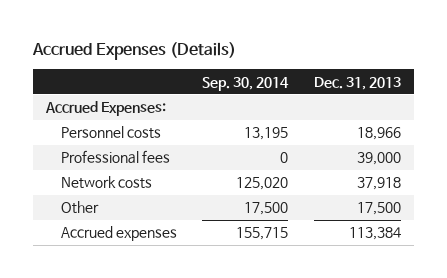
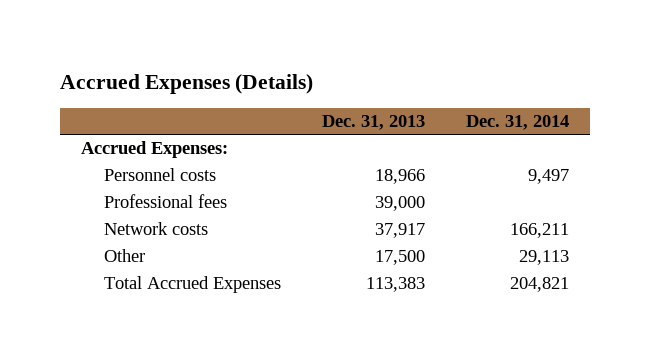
- | Sep. 30, 2014 | Dec. 31, 2013
+ | Dec. 31, 2013 | Dec. 31, 2014
- Network costs | 125,020 | 37,918
+ Network costs | 37,917 | 166,211
- Accrued expenses | 155,715 | 113,384
+ Total Accrued Expenses | 113,383 | 204,821

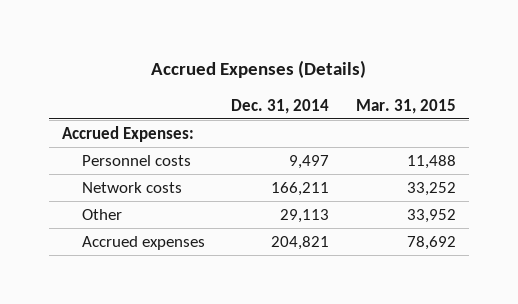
- | Dec. 31, 2013 | Dec. 31, 2014
+ | Dec. 31, 2014 | Mar. 31, 2015
- Professional fees | 39,000 |
- Total Accrued Expenses | 113,383 | 204,821
+ Accrued expenses | 204,821 | 78,692

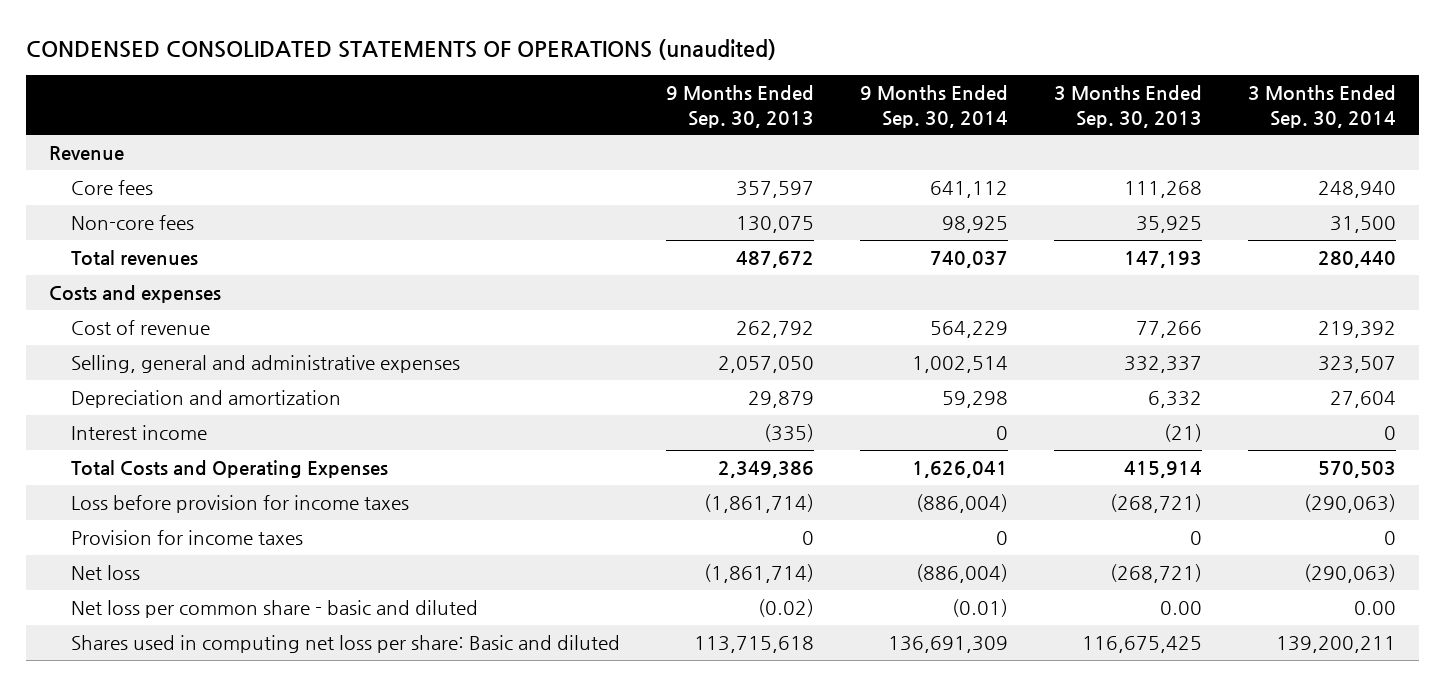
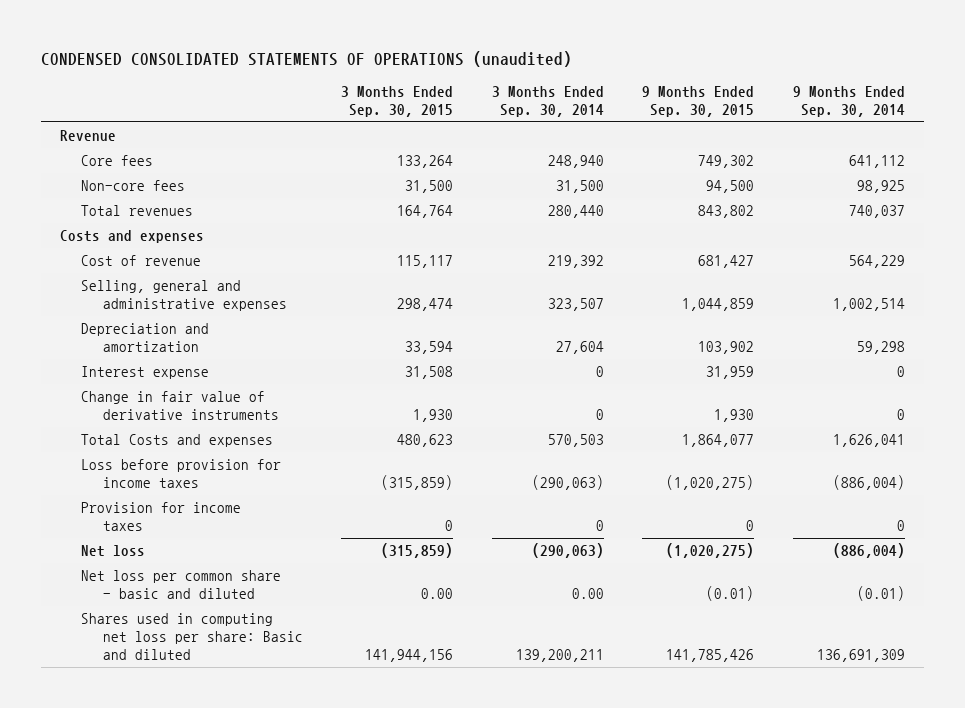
- | 9 Months Ended Sep. 30, 2013 | 9 Months Ended Sep. 30, 2014 | 3 Months Ended Sep. 30, 2013 | 3 Months Ended Sep. 30, 2014
+ | 3 Months Ended Sep. 30, 2015 | 3 Months Ended Sep. 30, 2014 | 9 Months Ended Sep. 30, 2015 | 9 Months Ended Sep. 30, 2014
- Interest income | (335) | 0 | (21) | 0
- Total Costs and Operating Expenses | 2,349,386 | 1,626,041 | 415,914 | 570,503
+ Interest expense | 31,508 | 0 | 31,959 | 0
+ Change in fair value of derivative instruments | 1,930 | 0 | 1,930 | 0
+ Total Costs and expenses | 480,623 | 570,503 | 1,864,077 | 1,626,041

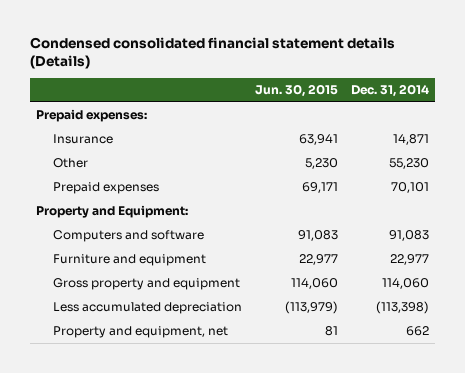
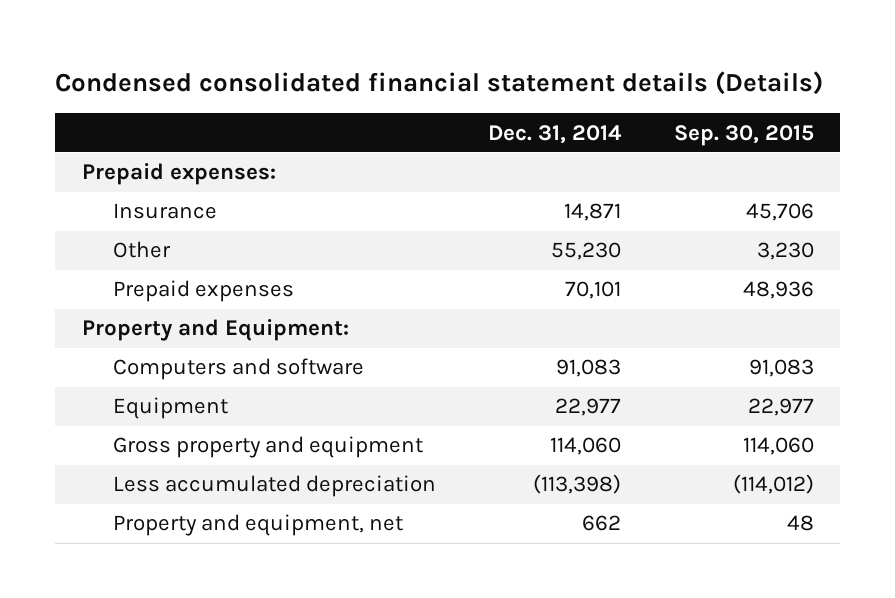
- | Jun. 30, 2015 | Dec. 31, 2014
+ | Dec. 31, 2014 | Sep. 30, 2015
- Furniture and equipment | 22,977 | 22,977
+ Equipment | 22,977 | 22,977

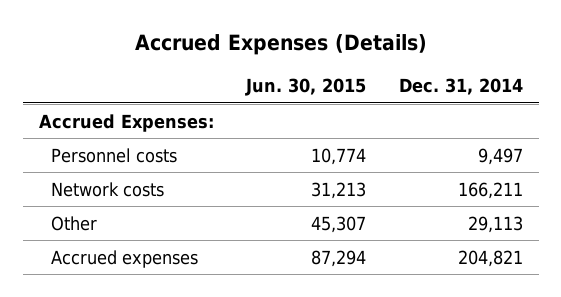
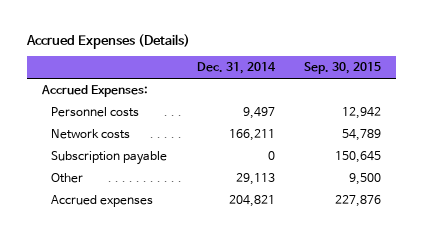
- | Jun. 30, 2015 | Dec. 31, 2014
+ | Dec. 31, 2014 | Sep. 30, 2015
+ Subscription payable | 0 | 150,645

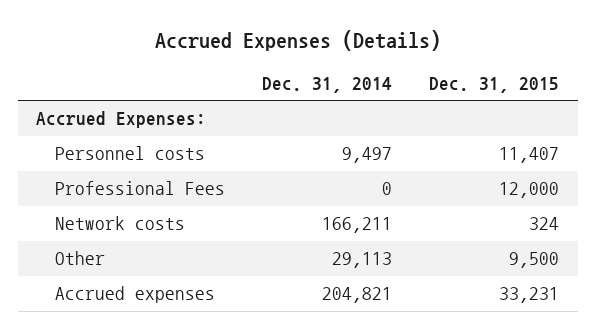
- | Dec. 31, 2014 | Sep. 30, 2015
+ | Dec. 31, 2014 | Dec. 31, 2015
+ Professional Fees | 0 | 12,000
- Subscription payable | 0 | 150,645

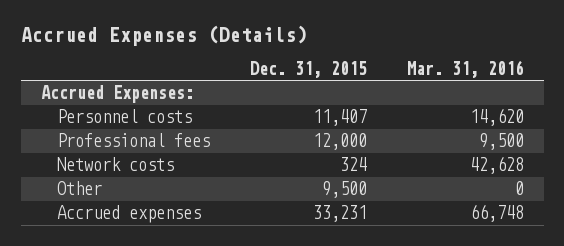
- | Dec. 31, 2014 | Dec. 31, 2015
+ | Dec. 31, 2015 | Mar. 31, 2016
- Professional Fees | 0 | 12,000
+ Professional fees | 12,000 | 9,500

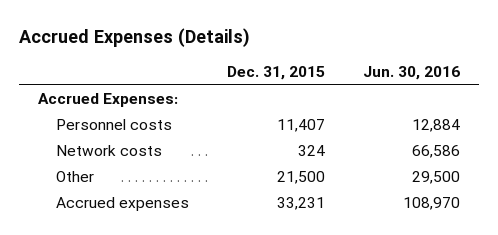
- | Dec. 31, 2015 | Mar. 31, 2016
+ | Dec. 31, 2015 | Jun. 30, 2016
- Professional fees | 12,000 | 9,500
- Other | 9,500 | 0
+ Other | 21,500 | 29,500

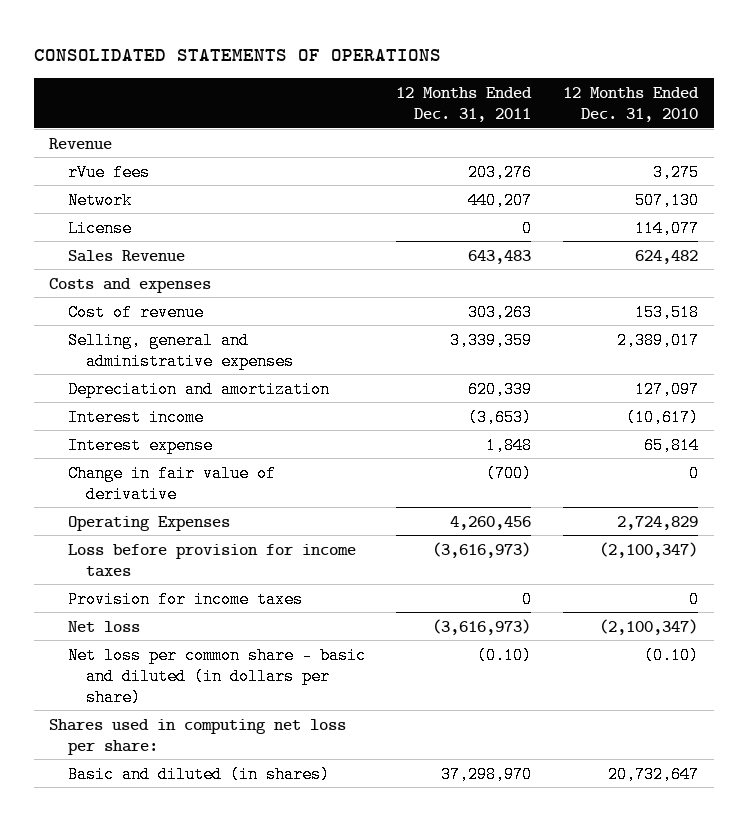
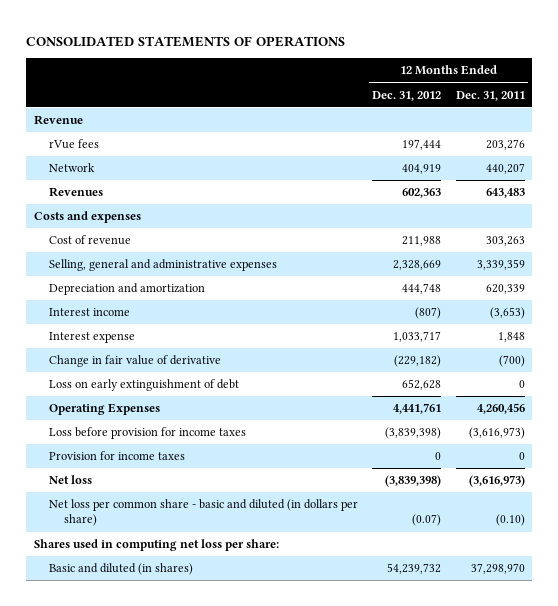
- | 12 Months Ended Dec. 31, 2011 | 12 Months Ended Dec. 31, 2010
+ | 12 Months Ended Dec. 31, 2012 | 12 Months Ended Dec. 31, 2011
- License | 0 | 114,077
- Sales Revenue | 643,483 | 624,482
+ Revenues | 602,363 | 643,483
+ Loss on early extinguishment of debt | 652,628 | 0

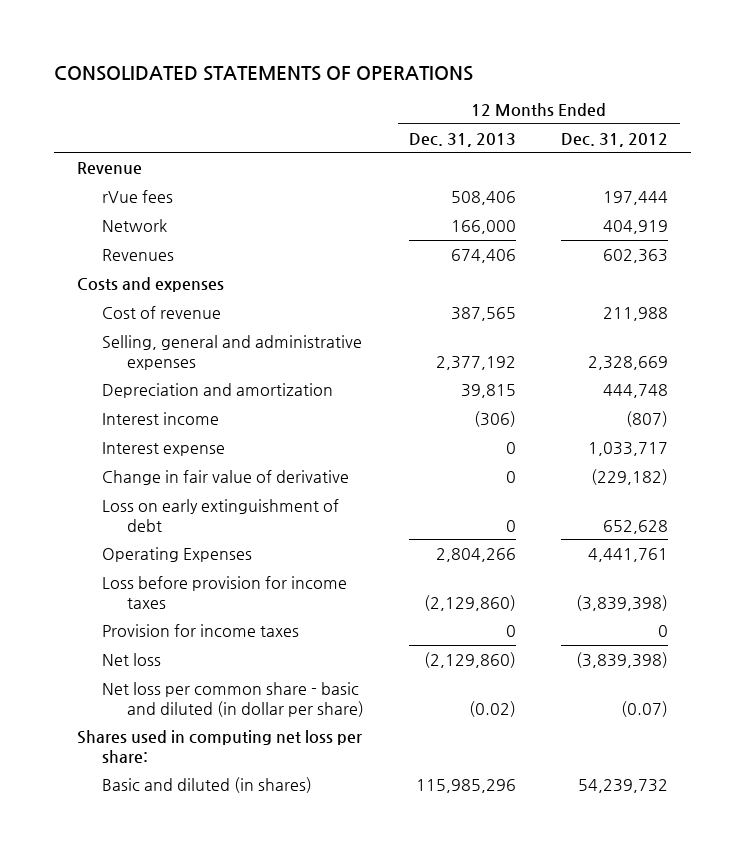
- | 12 Months Ended Dec. 31, 2012 | 12 Months Ended Dec. 31, 2011
+ | 12 Months Ended Dec. 31, 2013 | 12 Months Ended Dec. 31, 2012
- Net loss per common share - basic and diluted (in dollars per share) | (0.07) | (0.10)
+ Net loss per common share - basic and diluted (in dollar per share) | (0.02) | (0.07)

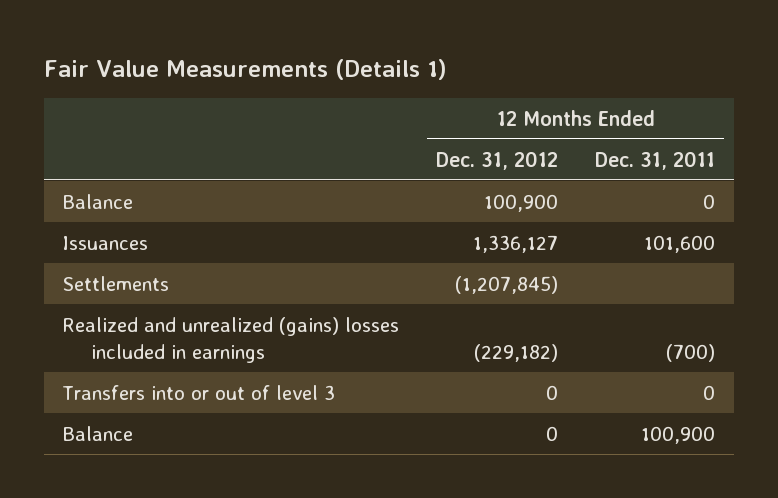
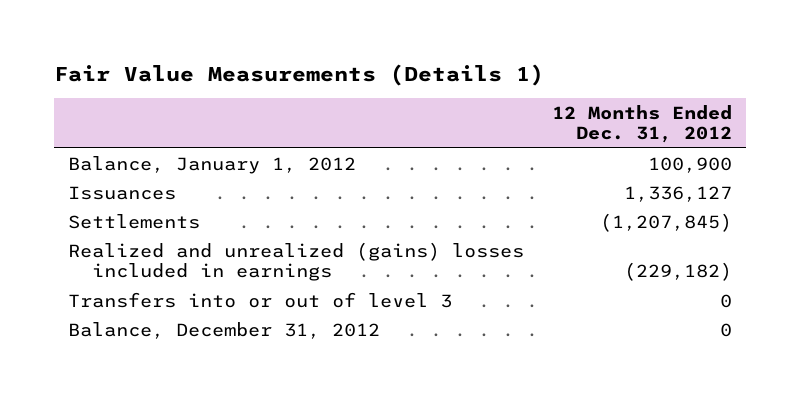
- | 12 Months Ended Dec. 31, 2012 | 12 Months Ended Dec. 31, 2011
+ | 12 Months Ended Dec. 31, 2012
- Balance | 100,900 | 0
+ Balance, January 1, 2012 | 100,900
- Balance | 0 | 100,900
+ Balance, December 31, 2012 | 0

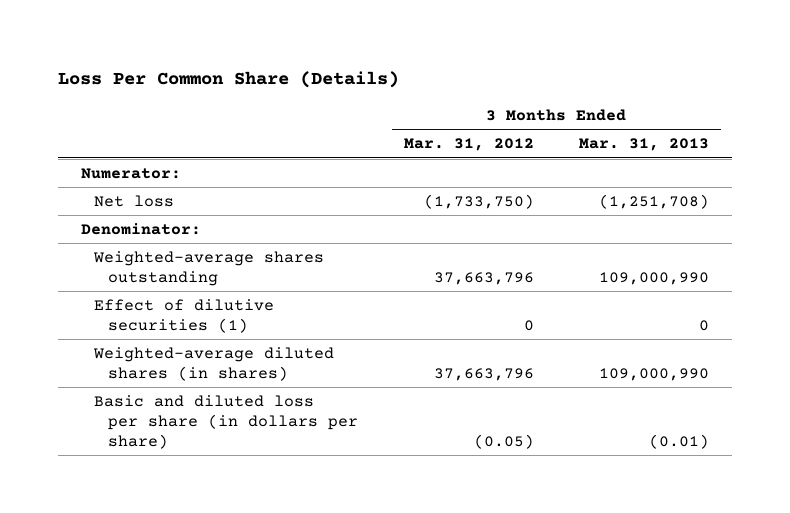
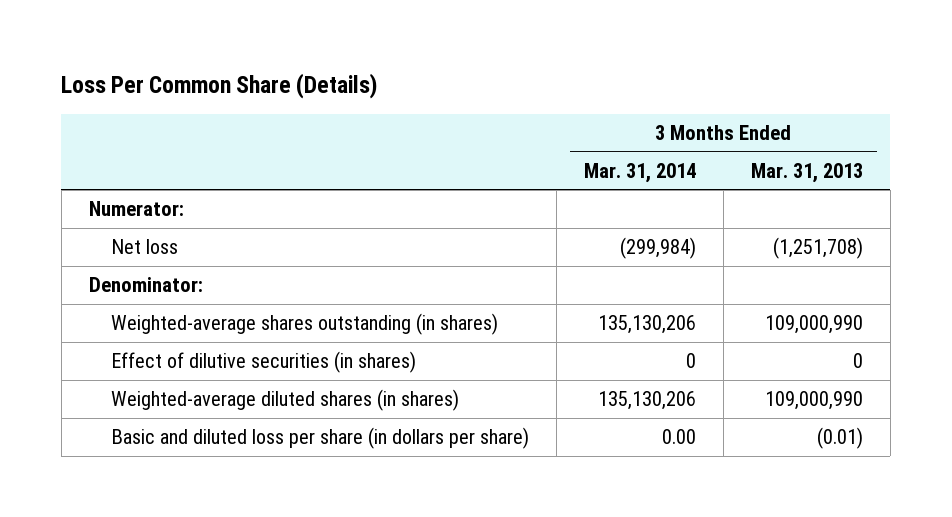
- | 3 Months Ended Mar. 31, 2012 | 3 Months Ended Mar. 31, 2013
+ | 3 Months Ended Mar. 31, 2014 | 3 Months Ended Mar. 31, 2013
- Weighted-average shares outstanding | 37,663,796 | 109,000,990
- Effect of dilutive securities (1) | 0 | 0
+ Weighted-average shares outstanding (in shares) | 135,130,206 | 109,000,990
+ Effect of dilutive securities (in shares) | 0 | 0

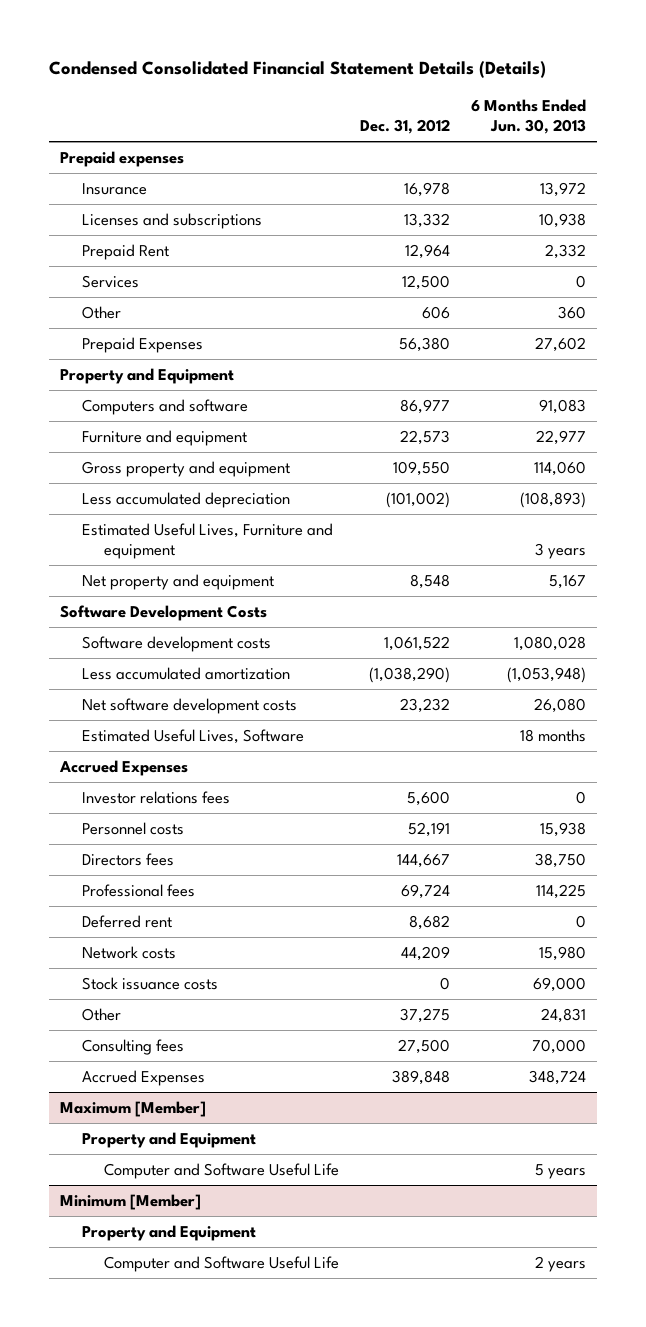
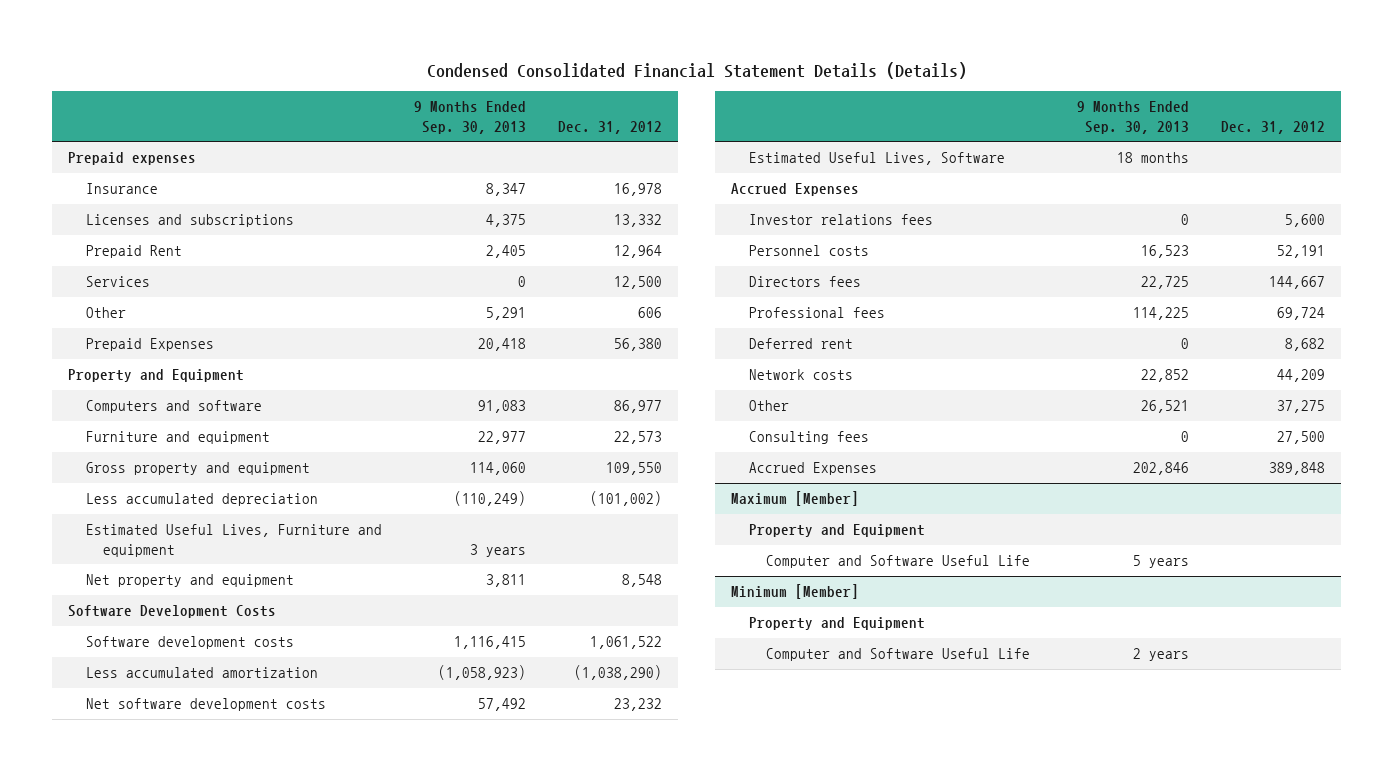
- | Dec. 31, 2012 | 6 Months Ended Jun. 30, 2013
+ | 9 Months Ended Sep. 30, 2013 | Dec. 31, 2012
- Stock issuance costs | 0 | 69,000

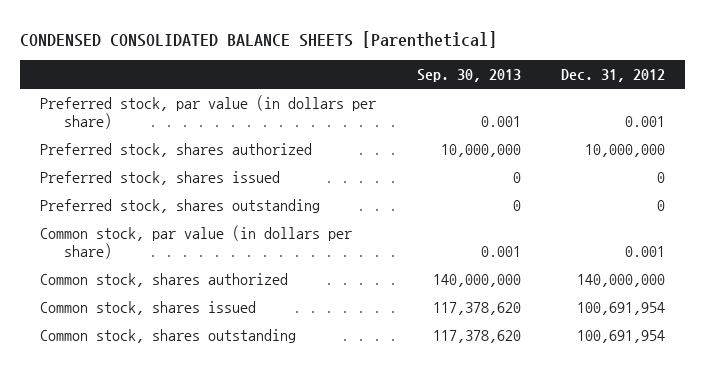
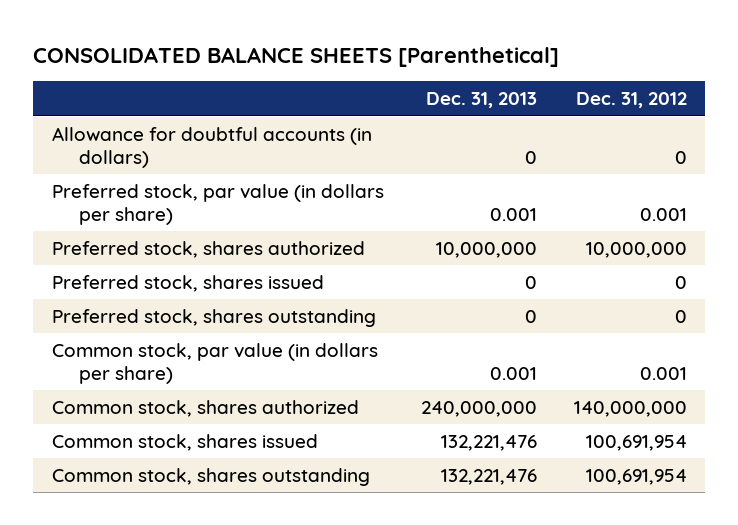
- CONDENSED CONSOLIDATED BALANCE SHEETS [Parenthetical]
+ CONSOLIDATED BALANCE SHEETS [Parenthetical]
- | Sep. 30, 2013 | Dec. 31, 2012
+ | Dec. 31, 2013 | Dec. 31, 2012
+ Allowance for doubtful accounts (in dollars) | 0 | 0

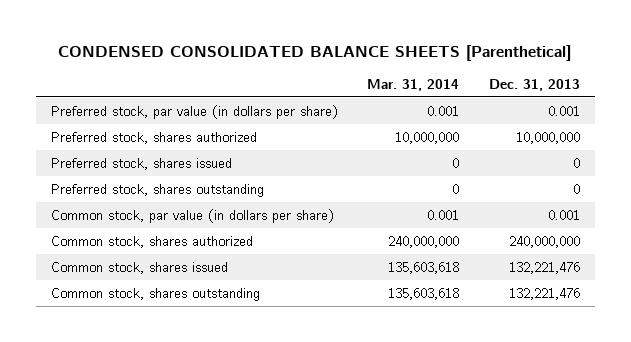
- CONSOLIDATED BALANCE SHEETS [Parenthetical]
+ CONDENSED CONSOLIDATED BALANCE SHEETS [Parenthetical]
- | Dec. 31, 2013 | Dec. 31, 2012
+ | Mar. 31, 2014 | Dec. 31, 2013
- Allowance for doubtful accounts (in dollars) | 0 | 0

